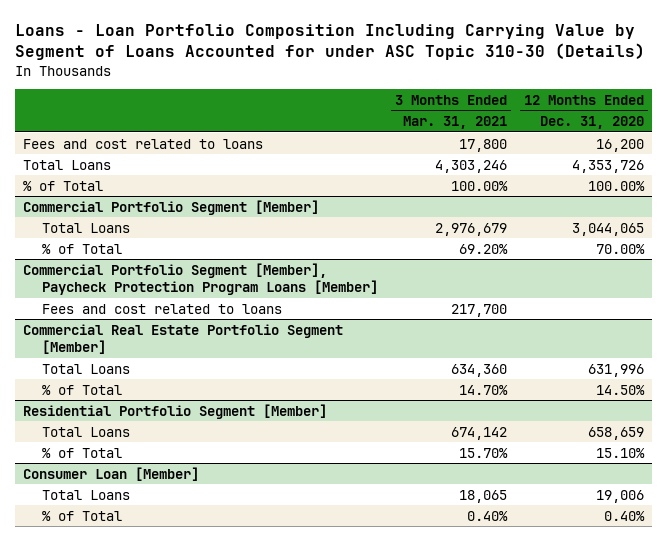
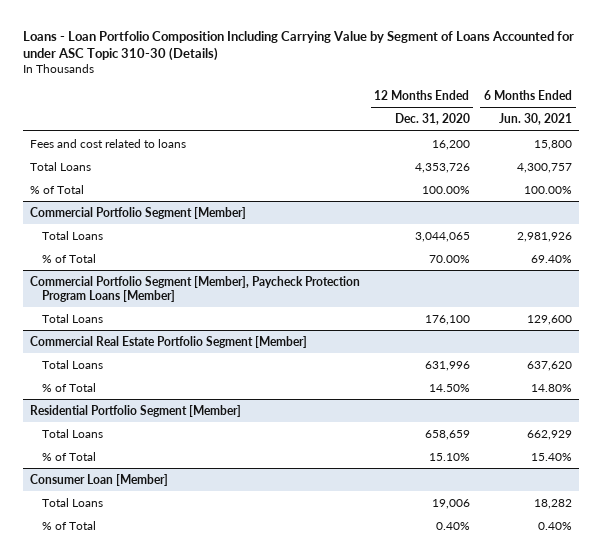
- | 3 Months Ended Mar. 31, 2021 | 12 Months Ended Dec. 31, 2020
+ | 12 Months Ended Dec. 31, 2020 | 6 Months Ended Jun. 30, 2021
@ Commercial Portfolio Segment [Member], Paycheck Protection Program Loans [Member]
- Fees and cost related to loans | 217,700 |
+ Total Loans | 176,100 | 129,600

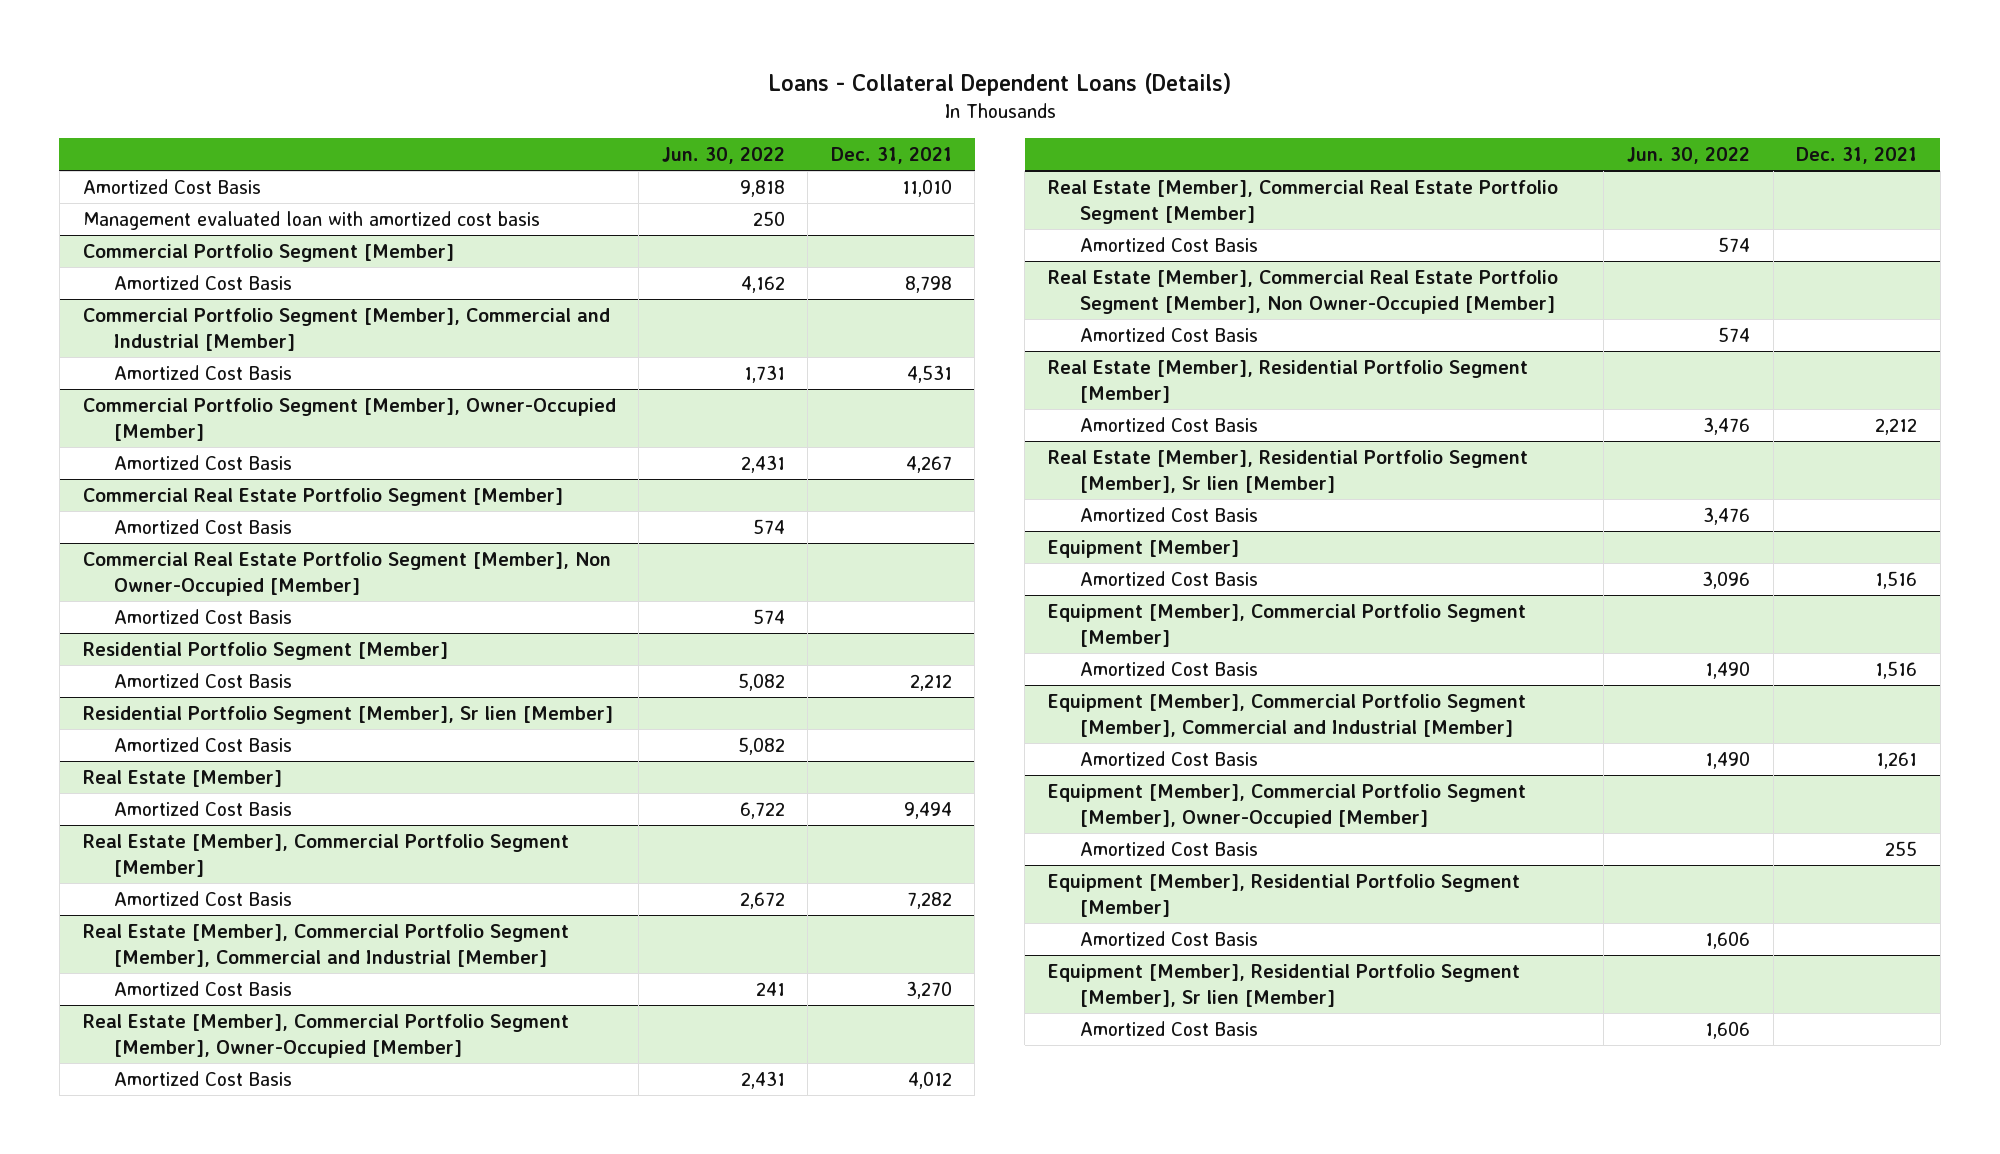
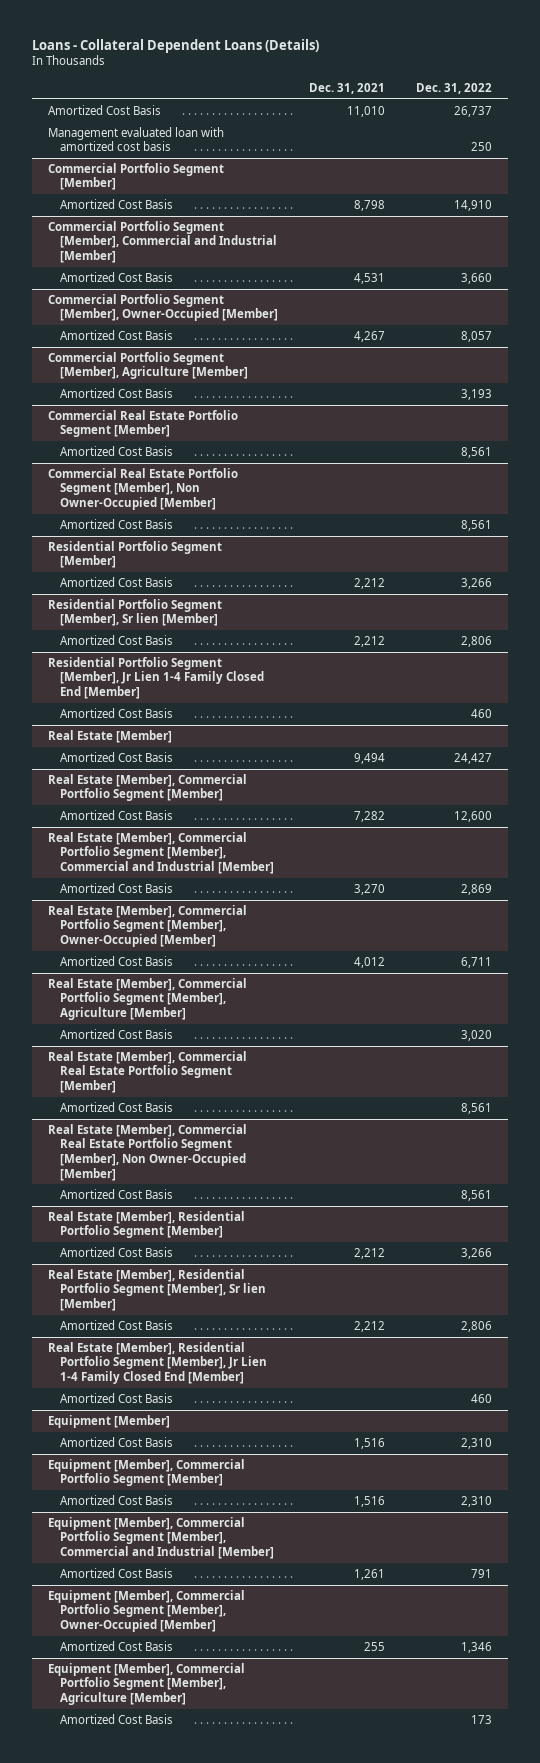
- | Jun. 30, 2022 | Dec. 31, 2021
+ | Dec. 31, 2021 | Dec. 31, 2022
+ Commercial Portfolio Segment [Member], Agriculture [Member]
+ Amortized Cost Basis | | 3,193
@ Residential Portfolio Segment [Member], Sr lien [Member]
+ Amortized Cost Basis | 2,212 | 2,806
+ Residential Portfolio Segment [Member], Jr Lien 1-4 Family Closed End [Member]
+ Real Estate [Member], Commercial Portfolio Segment [Member], Agriculture [Member]
+ Amortized Cost Basis | | 3,020
@ Real Estate [Member], Residential Portfolio Segment [Member], Sr lien [Member]
+ Amortized Cost Basis | 2,212 | 2,806
+ Real Estate [Member], Residential Portfolio Segment [Member], Jr Lien 1-4 Family Closed End [Member]
- Equipment [Member], Residential Portfolio Segment [Member]
- Amortized Cost Basis | 1,606 |
- Equipment [Member], Residential Portfolio Segment [Member], Sr lien [Member]
+ Equipment [Member], Commercial Portfolio Segment [Member], Agriculture [Member]

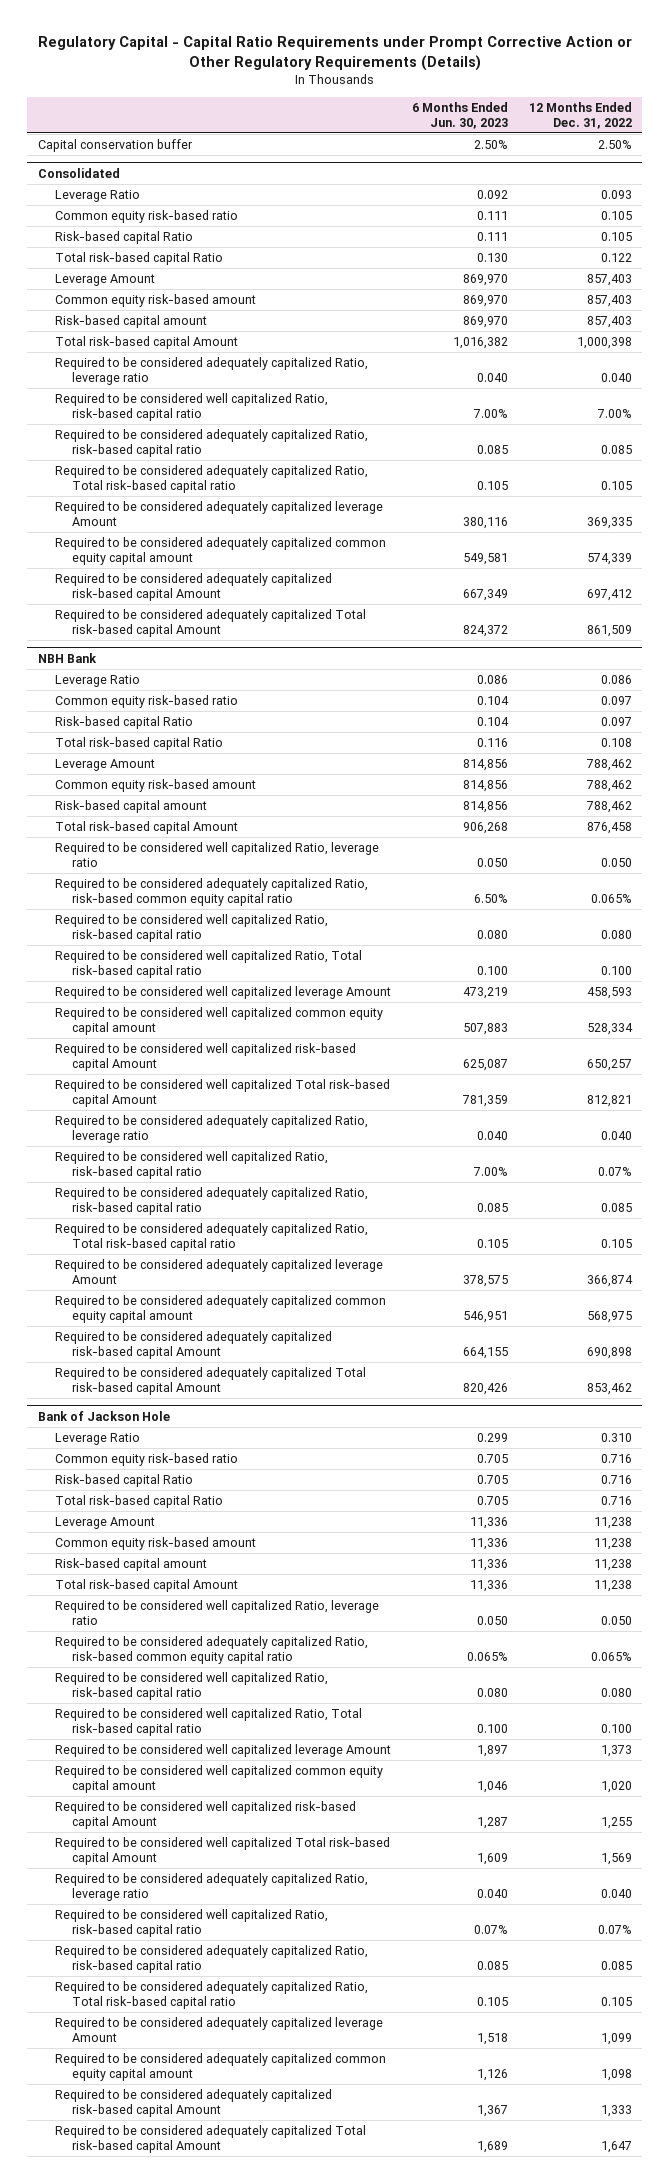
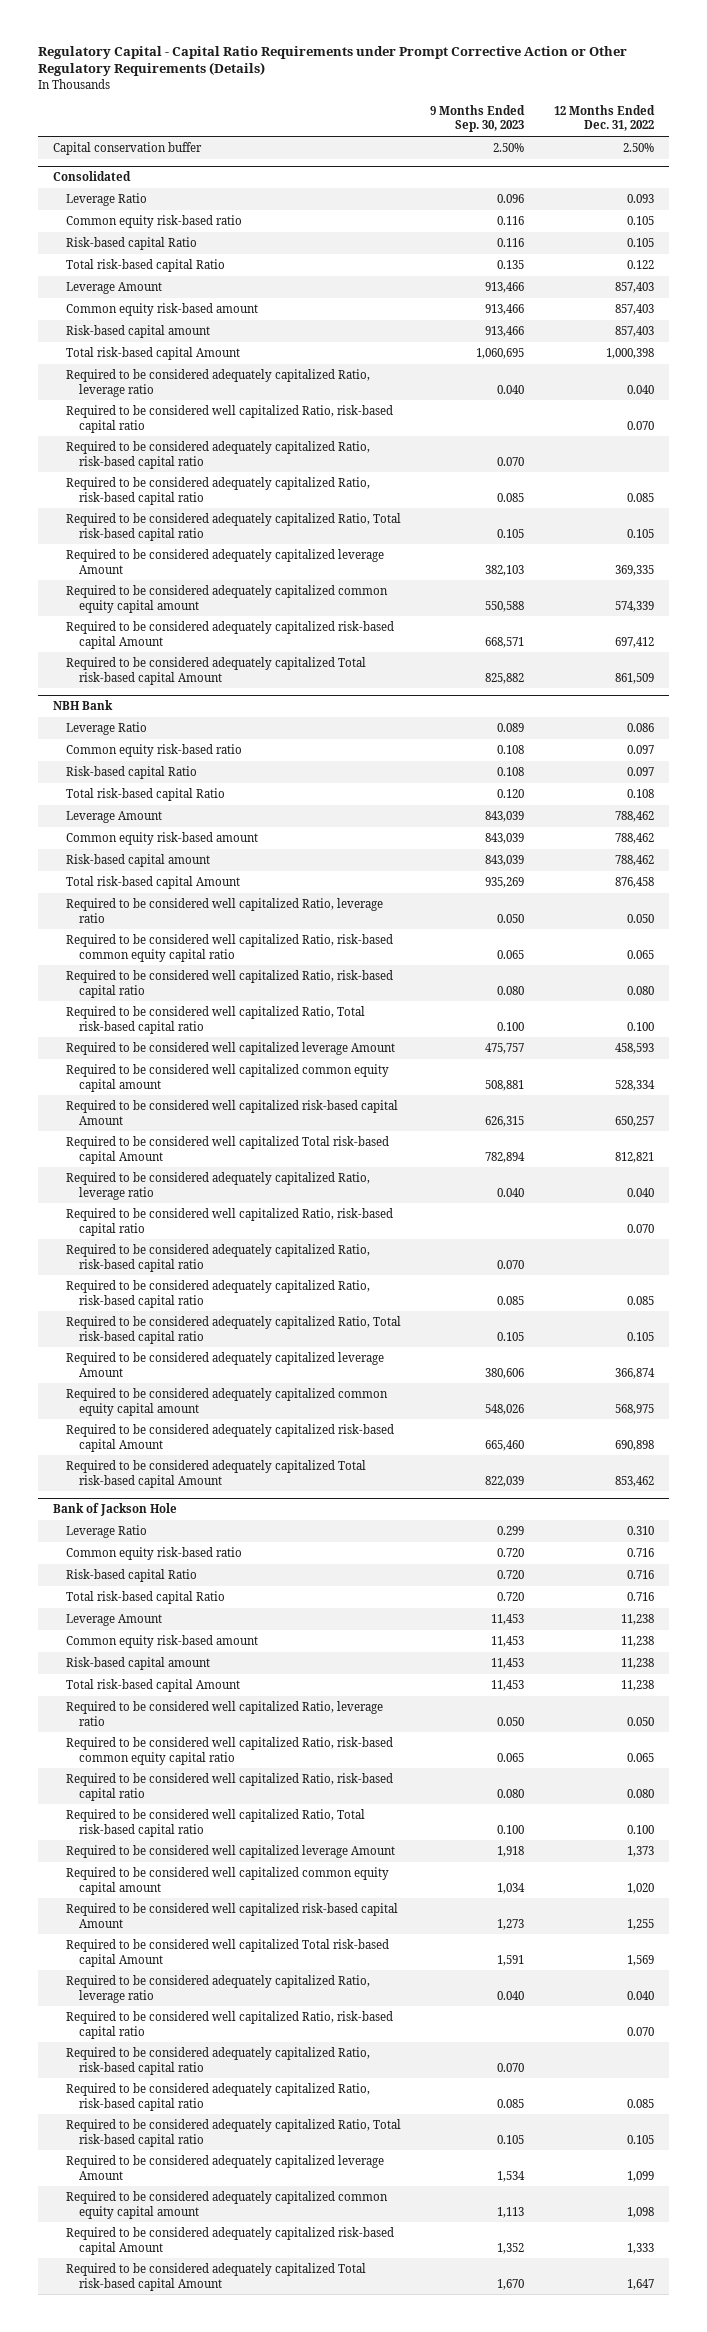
- | 6 Months Ended Jun. 30, 2023 | 12 Months Ended Dec. 31, 2022
+ | 9 Months Ended Sep. 30, 2023 | 12 Months Ended Dec. 31, 2022
@ Consolidated
- Required to be considered well capitalized Ratio, risk-based capital ratio | 7.00% | 7.00%
+ Required to be considered well capitalized Ratio, risk-based capital ratio | | 0.070
+ Required to be considered adequately capitalized Ratio, risk-based capital ratio | 0.070 |
@ NBH Bank
- Required to be considered adequately capitalized Ratio, risk-based common equity capital ratio | 6.50% | 0.065%
+ Required to be considered well capitalized Ratio, risk-based common equity capital ratio | 0.065 | 0.065
- Required to be considered well capitalized Ratio, risk-based capital ratio | 7.00% | 0.07%
+ Required to be considered well capitalized Ratio, risk-based capital ratio | | 0.070
+ Required to be considered adequately capitalized Ratio, risk-based capital ratio | 0.070 |
@ Bank of Jackson Hole
- Required to be considered adequately capitalized Ratio, risk-based common equity capital ratio | 0.065% | 0.065%
+ Required to be considered well capitalized Ratio, risk-based common equity capital ratio | 0.065 | 0.065
- Required to be considered well capitalized Ratio, risk-based capital ratio | 0.07% | 0.07%
+ Required to be considered well capitalized Ratio, risk-based capital ratio | | 0.070
+ Required to be considered adequately capitalized Ratio, risk-based capital ratio | 0.070 |

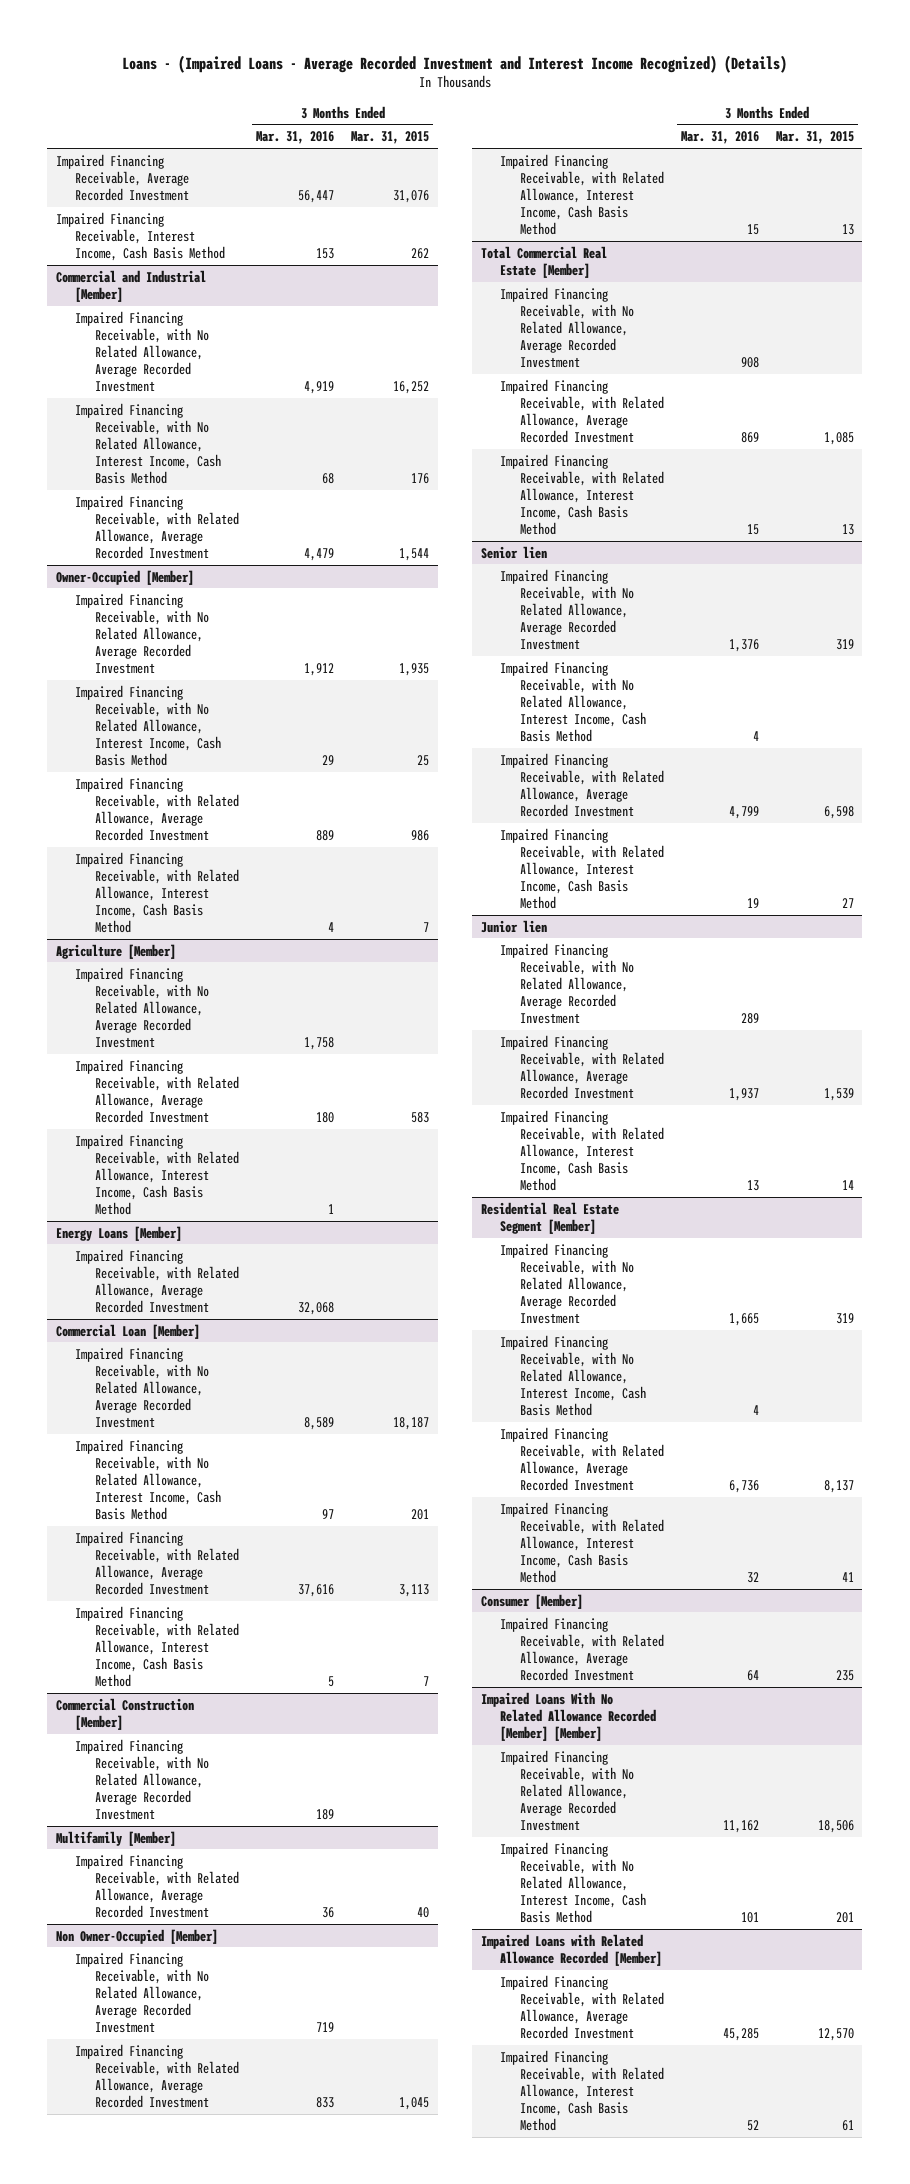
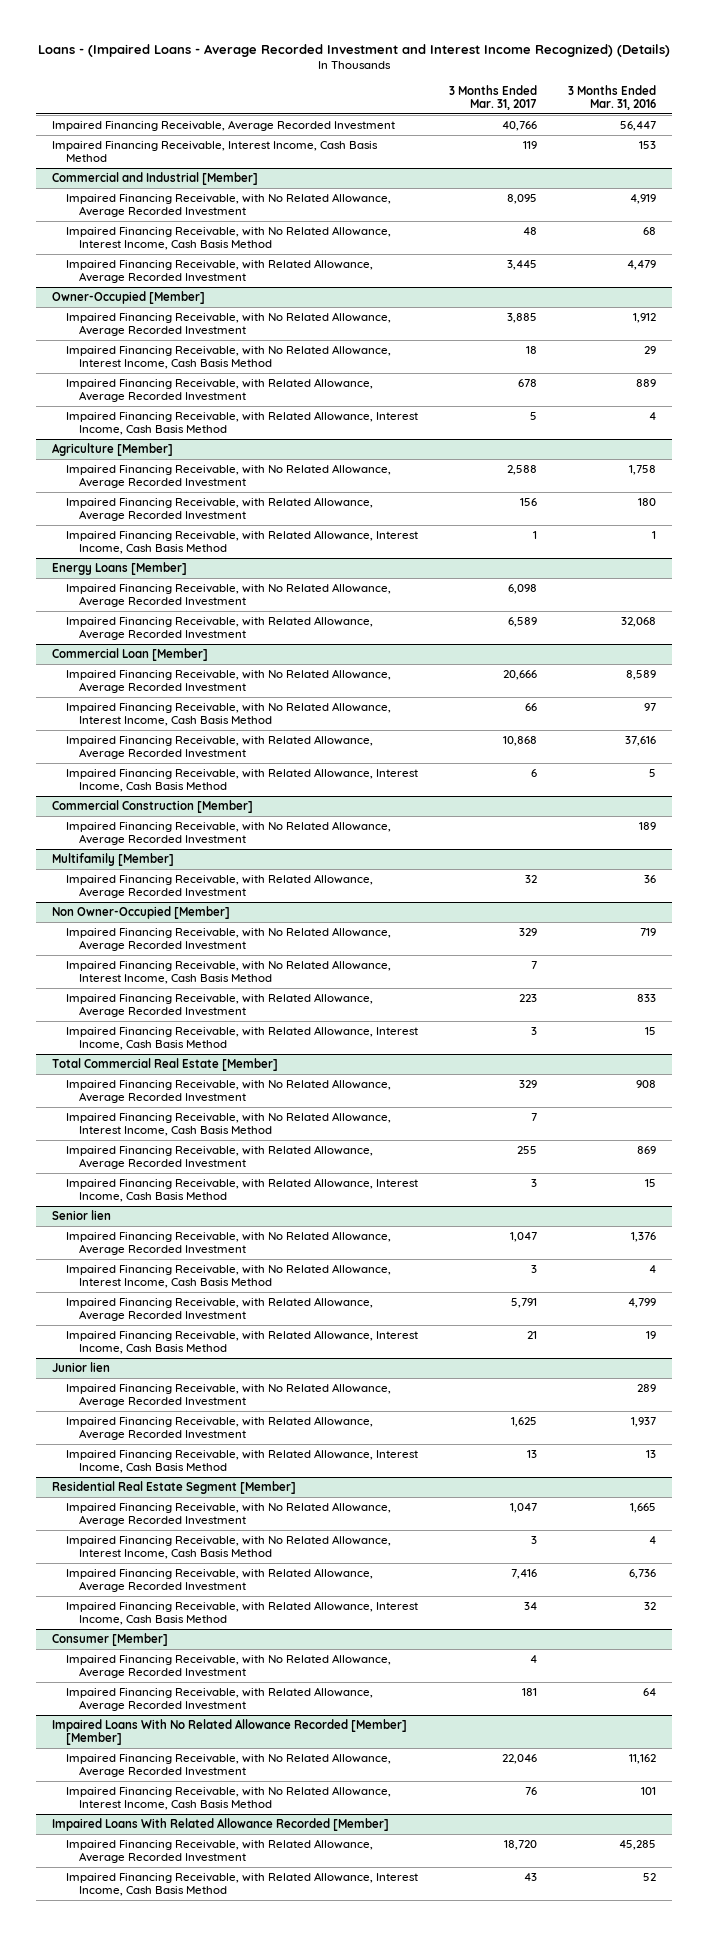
- | 3 Months Ended Mar. 31, 2016 | 3 Months Ended Mar. 31, 2015
+ | 3 Months Ended Mar. 31, 2017 | 3 Months Ended Mar. 31, 2016
@ Energy Loans [Member]
+ Impaired Financing Receivable, with No Related Allowance, Average Recorded Investment | 6,098 |
@ Non Owner-Occupied [Member]
+ Impaired Financing Receivable, with No Related Allowance, Interest Income, Cash Basis Method | 7 |
@ Total Commercial Real Estate [Member]
+ Impaired Financing Receivable, with No Related Allowance, Interest Income, Cash Basis Method | 7 |
@ Consumer [Member]
+ Impaired Financing Receivable, with No Related Allowance, Average Recorded Investment | 4 |
- Impaired Loans with Related Allowance Recorded [Member]
+ Impaired Loans With Related Allowance Recorded [Member]

